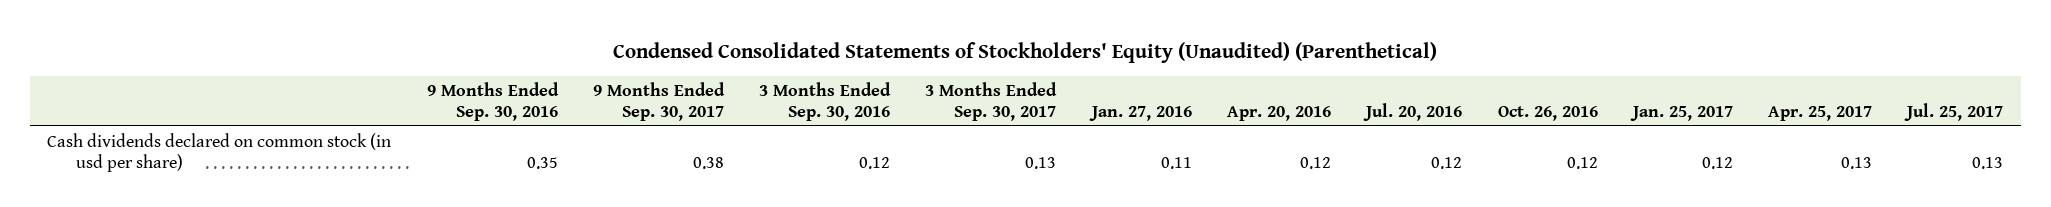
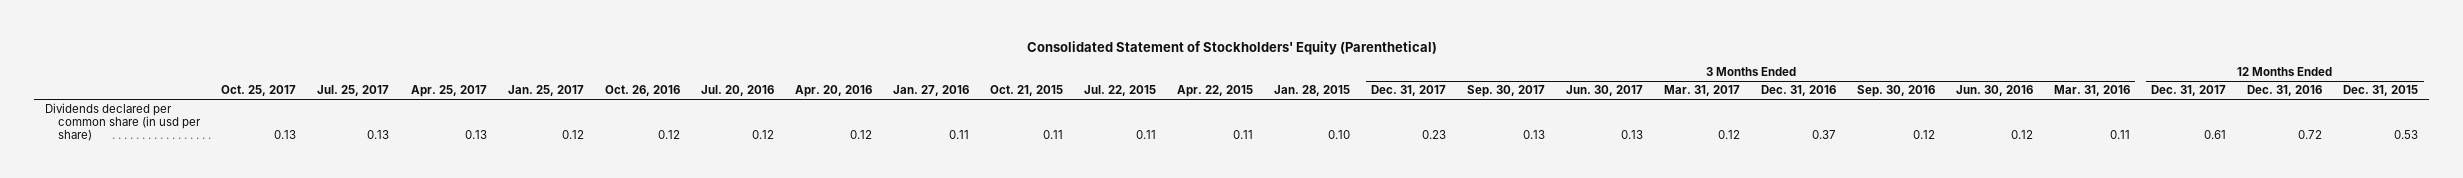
- Condensed Consolidated Statements of Stockholders' Equity (Unaudited) (Parenthetical)
+ Consolidated Statement of Stockholders' Equity (Parenthetical)
- | 9 Months Ended Sep. 30, 2016 | 9 Months Ended Sep. 30, 2017 | 3 Months Ended Sep. 30, 2016 | 3 Months Ended Sep. 30, 2017 | Jan. 27, 2016 | Apr. 20, 2016 | Jul. 20, 2016 | Oct. 26, 2016 | Jan. 25, 2017 | Apr. 25, 2017 | Jul. 25, 2017
+ | Oct. 25, 2017 | Jul. 25, 2017 | Apr. 25, 2017 | Jan. 25, 2017 | Oct. 26, 2016 | Jul. 20, 2016 | Apr. 20, 2016 | Jan. 27, 2016 | Oct. 21, 2015 | Jul. 22, 2015 | Apr. 22, 2015 | Jan. 28, 2015 | 3 Months Ended Dec. 31, 2017 | 3 Months Ended Sep. 30, 2017 | 3 Months Ended Jun. 30, 2017 | 3 Months Ended Mar. 31, 2017 | 3 Months Ended Dec. 31, 2016 | 3 Months Ended Sep. 30, 2016 | 3 Months Ended Jun. 30, 2016 | 3 Months Ended Mar. 31, 2016 | 12 Months Ended Dec. 31, 2017 | 12 Months Ended Dec. 31, 2016 | 12 Months Ended Dec. 31, 2015
- Cash dividends declared on common stock (in usd per share) | 0.35 | 0.38 | 0.12 | 0.13 | 0.11 | 0.12 | 0.12 | 0.12 | 0.12 | 0.13 | 0.13
+ Dividends declared per common share (in usd per share) | 0.13 | 0.13 | 0.13 | 0.12 | 0.12 | 0.12 | 0.12 | 0.11 | 0.11 | 0.11 | 0.11 | 0.10 | 0.23 | 0.13 | 0.13 | 0.12 | 0.37 | 0.12 | 0.12 | 0.11 | 0.61 | 0.72 | 0.53

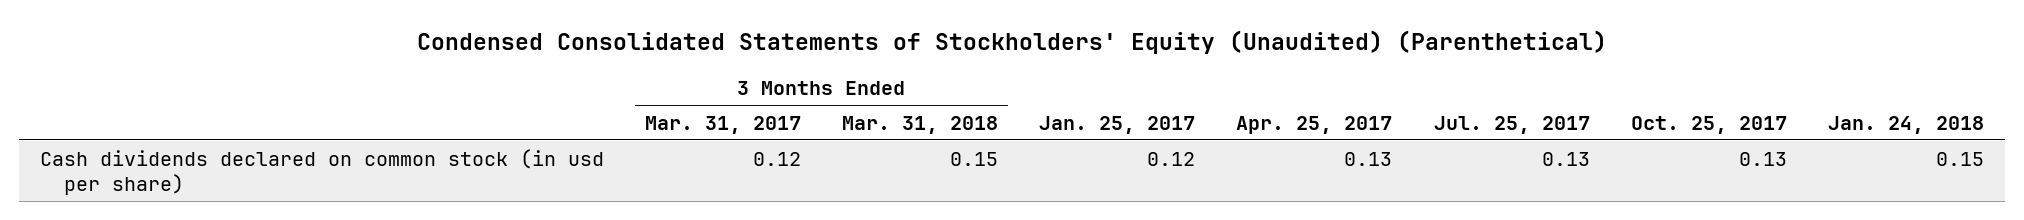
- Consolidated Statement of Stockholders' Equity (Parenthetical)
+ Condensed Consolidated Statements of Stockholders' Equity (Unaudited) (Parenthetical)
- | Oct. 25, 2017 | Jul. 25, 2017 | Apr. 25, 2017 | Jan. 25, 2017 | Oct. 26, 2016 | Jul. 20, 2016 | Apr. 20, 2016 | Jan. 27, 2016 | Oct. 21, 2015 | Jul. 22, 2015 | Apr. 22, 2015 | Jan. 28, 2015 | 3 Months Ended Dec. 31, 2017 | 3 Months Ended Sep. 30, 2017 | 3 Months Ended Jun. 30, 2017 | 3 Months Ended Mar. 31, 2017 | 3 Months Ended Dec. 31, 2016 | 3 Months Ended Sep. 30, 2016 | 3 Months Ended Jun. 30, 2016 | 3 Months Ended Mar. 31, 2016 | 12 Months Ended Dec. 31, 2017 | 12 Months Ended Dec. 31, 2016 | 12 Months Ended Dec. 31, 2015
+ | 3 Months Ended Mar. 31, 2017 | 3 Months Ended Mar. 31, 2018 | Jan. 25, 2017 | Apr. 25, 2017 | Jul. 25, 2017 | Oct. 25, 2017 | Jan. 24, 2018
- Dividends declared per common share (in usd per share) | 0.13 | 0.13 | 0.13 | 0.12 | 0.12 | 0.12 | 0.12 | 0.11 | 0.11 | 0.11 | 0.11 | 0.10 | 0.23 | 0.13 | 0.13 | 0.12 | 0.37 | 0.12 | 0.12 | 0.11 | 0.61 | 0.72 | 0.53
+ Cash dividends declared on common stock (in usd per share) | 0.12 | 0.15 | 0.12 | 0.13 | 0.13 | 0.13 | 0.15

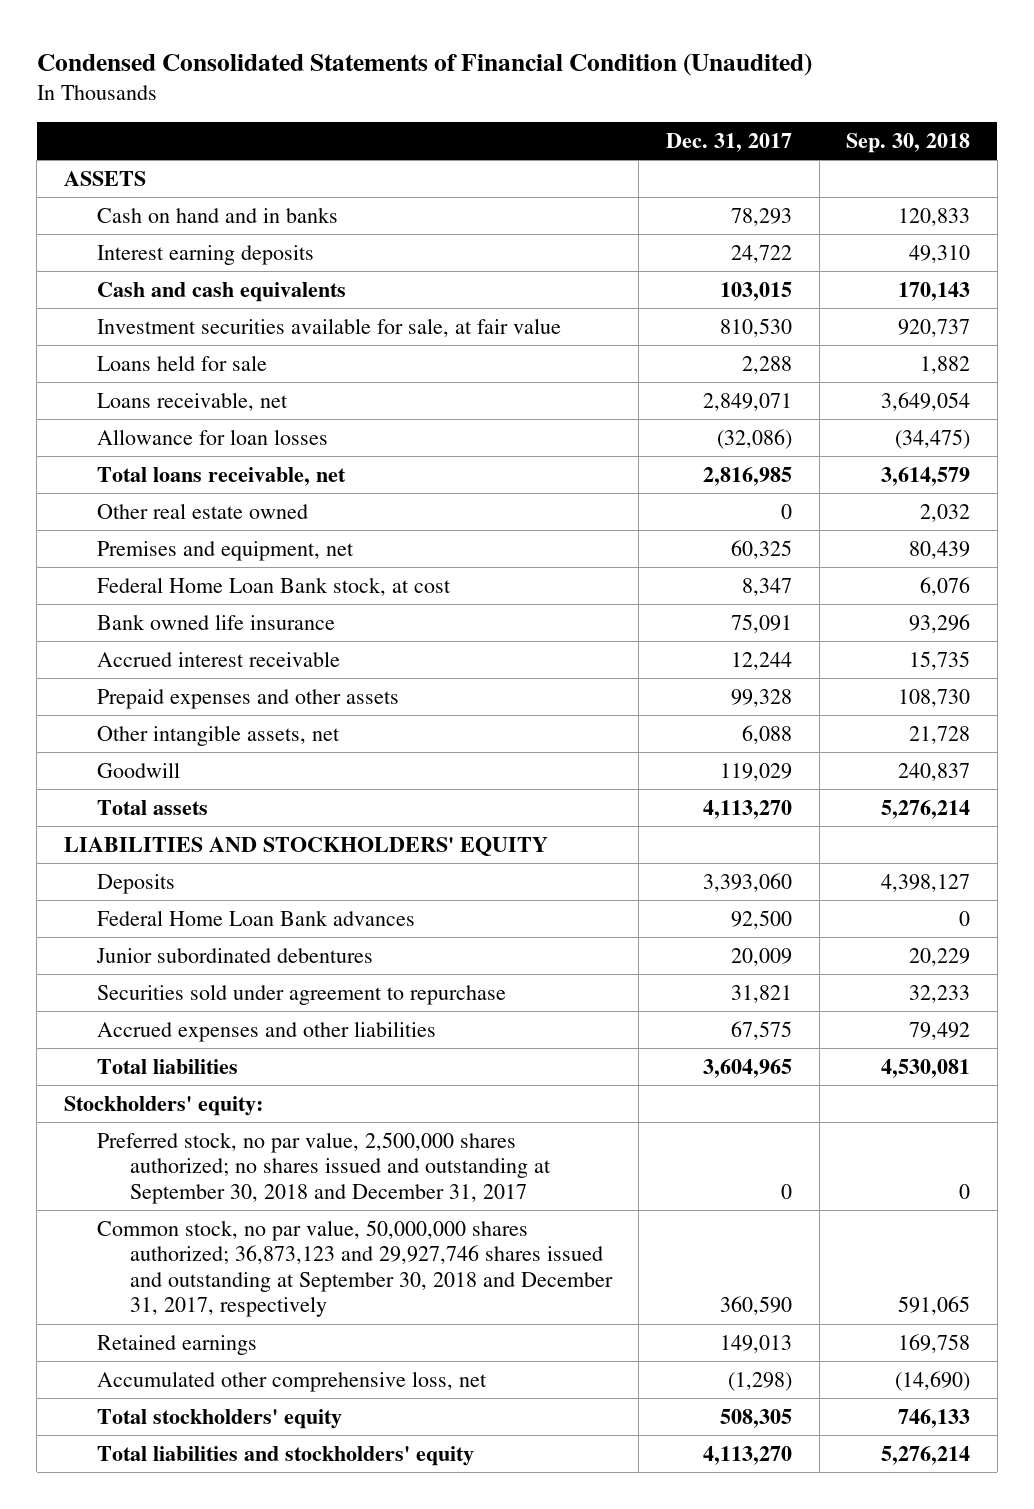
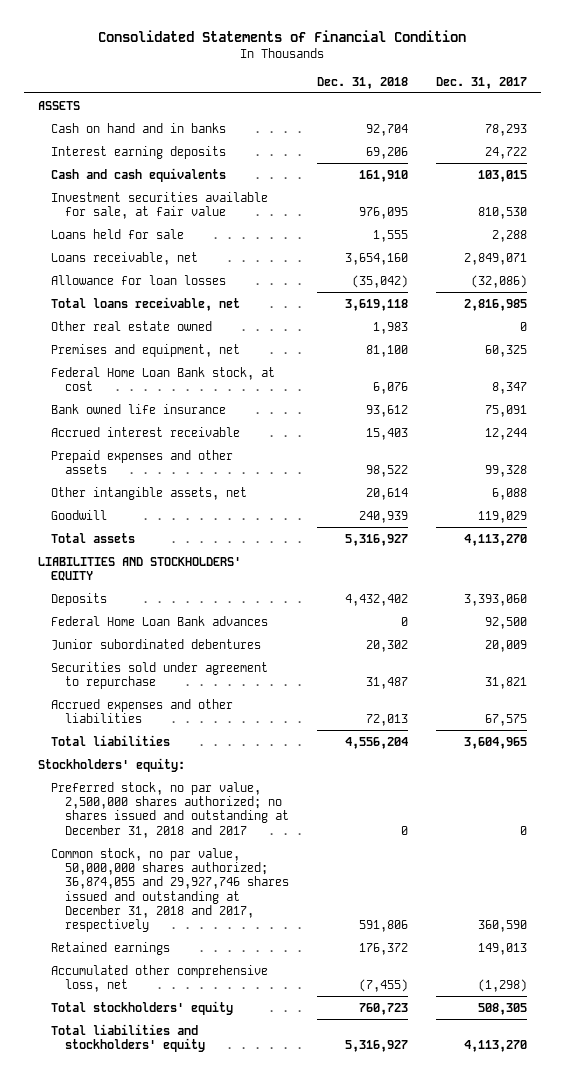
- Condensed Consolidated Statements of Financial Condition (Unaudited)
+ Consolidated Statements of Financial Condition
- | Dec. 31, 2017 | Sep. 30, 2018
+ | Dec. 31, 2018 | Dec. 31, 2017
- Preferred stock, no par value, 2,500,000 shares authorized; no shares issued and outstanding at September 30, 2018 and December 31, 2017 | 0 | 0
- Common stock, no par value, 50,000,000 shares authorized; 36,873,123 and 29,927,746 shares issued and outstanding at September 30, 2018 and December 31, 2017, respectively | 360,590 | 591,065
+ Preferred stock, no par value, 2,500,000 shares authorized; no shares issued and outstanding at December 31, 2018 and 2017 | 0 | 0
+ Common stock, no par value, 50,000,000 shares authorized; 36,874,055 and 29,927,746 shares issued and outstanding at December 31, 2018 and 2017, respectively | 591,806 | 360,590

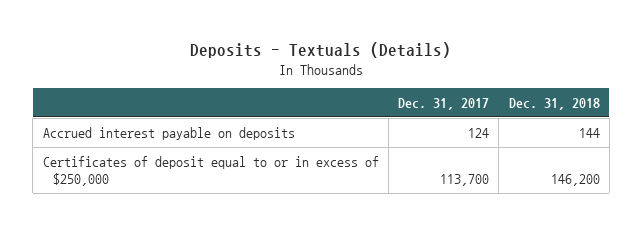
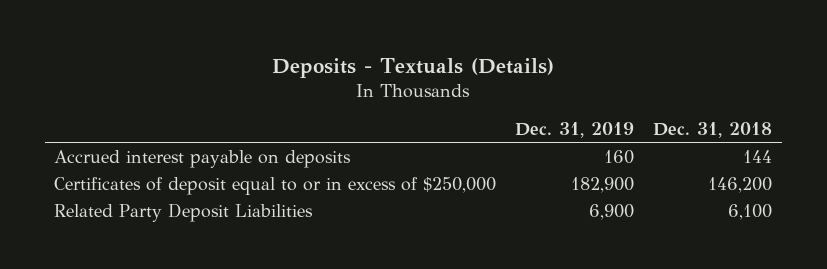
- | Dec. 31, 2017 | Dec. 31, 2018
+ | Dec. 31, 2019 | Dec. 31, 2018
+ Related Party Deposit Liabilities | 6,900 | 6,100

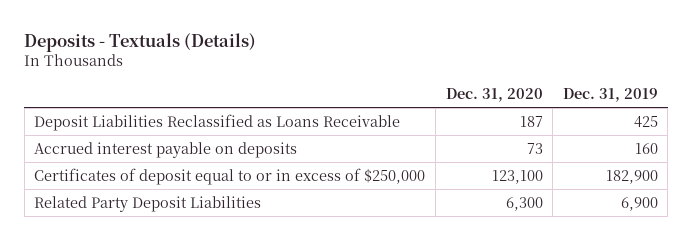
- | Dec. 31, 2019 | Dec. 31, 2018
+ | Dec. 31, 2020 | Dec. 31, 2019
+ Deposit Liabilities Reclassified as Loans Receivable | 187 | 425

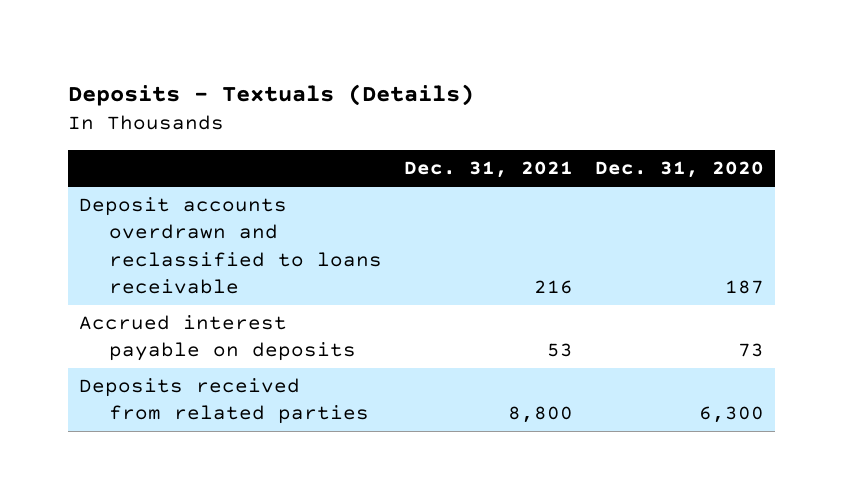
- | Dec. 31, 2020 | Dec. 31, 2019
+ | Dec. 31, 2021 | Dec. 31, 2020
- Deposit Liabilities Reclassified as Loans Receivable | 187 | 425
+ Deposit accounts overdrawn and reclassified to loans receivable | 216 | 187
- Certificates of deposit equal to or in excess of $250,000 | 123,100 | 182,900
- Related Party Deposit Liabilities | 6,300 | 6,900
+ Deposits received from related parties | 8,800 | 6,300

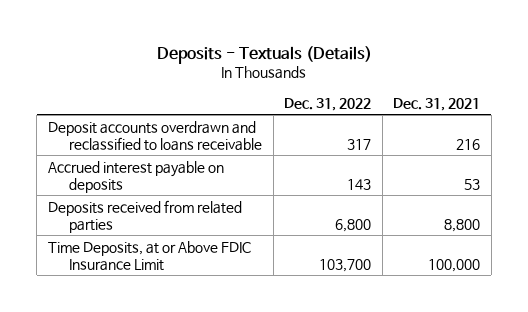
- | Dec. 31, 2021 | Dec. 31, 2020
+ | Dec. 31, 2022 | Dec. 31, 2021
+ Time Deposits, at or Above FDIC Insurance Limit | 103,700 | 100,000

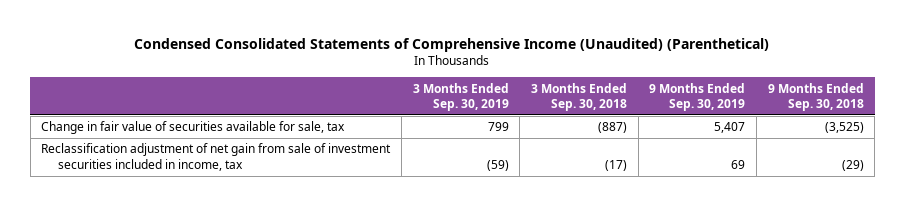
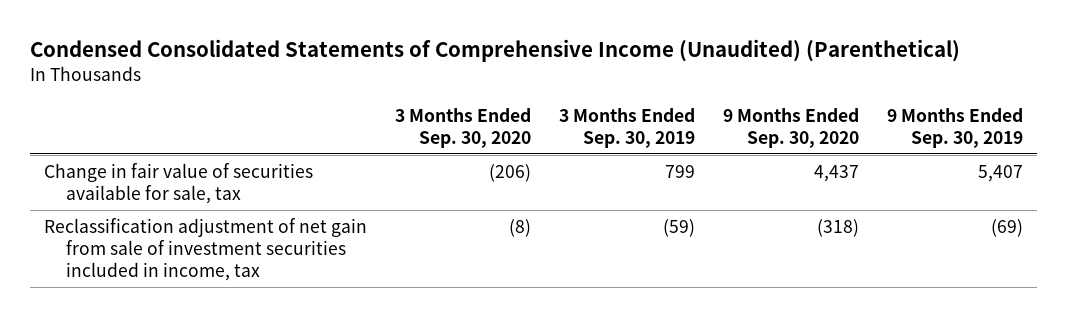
- | 3 Months Ended Sep. 30, 2019 | 3 Months Ended Sep. 30, 2018 | 9 Months Ended Sep. 30, 2019 | 9 Months Ended Sep. 30, 2018
+ | 3 Months Ended Sep. 30, 2020 | 3 Months Ended Sep. 30, 2019 | 9 Months Ended Sep. 30, 2020 | 9 Months Ended Sep. 30, 2019
- Reclassification adjustment of net gain from sale of investment securities included in income, tax | (59) | (17) | 69 | (29)
+ Reclassification adjustment of net gain from sale of investment securities included in income, tax | (8) | (59) | (318) | (69)

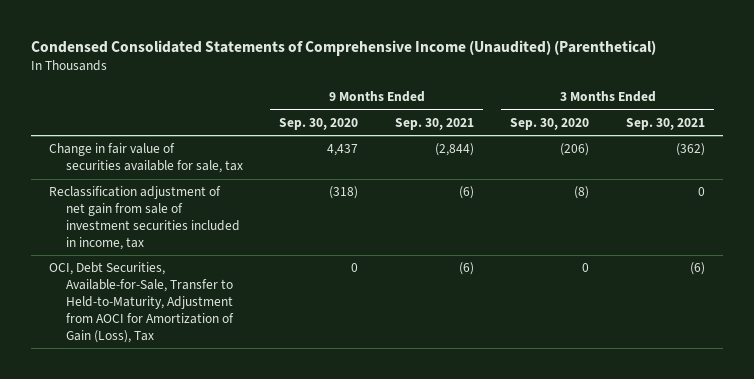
- | 3 Months Ended Sep. 30, 2020 | 3 Months Ended Sep. 30, 2019 | 9 Months Ended Sep. 30, 2020 | 9 Months Ended Sep. 30, 2019
+ | 9 Months Ended Sep. 30, 2020 | 9 Months Ended Sep. 30, 2021 | 3 Months Ended Sep. 30, 2020 | 3 Months Ended Sep. 30, 2021
+ OCI, Debt Securities, Available-for-Sale, Transfer to Held-to-Maturity, Adjustment from AOCI for Amortization of Gain (Loss), Tax | 0 | (6) | 0 | (6)

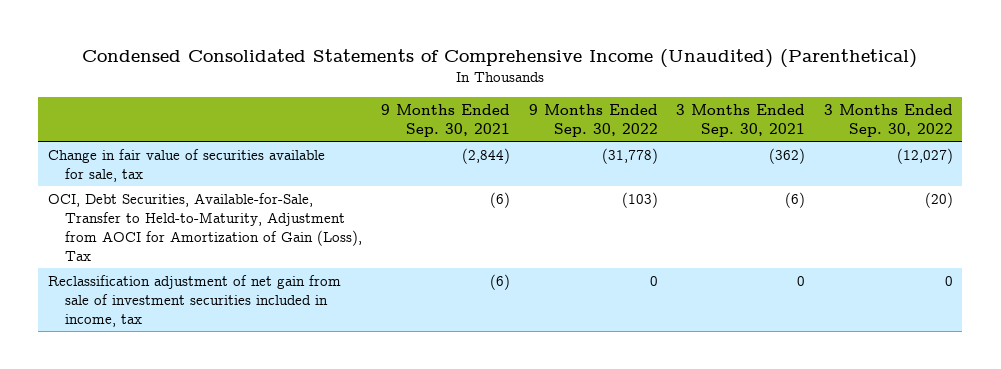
- | 9 Months Ended Sep. 30, 2020 | 9 Months Ended Sep. 30, 2021 | 3 Months Ended Sep. 30, 2020 | 3 Months Ended Sep. 30, 2021
+ | 9 Months Ended Sep. 30, 2021 | 9 Months Ended Sep. 30, 2022 | 3 Months Ended Sep. 30, 2021 | 3 Months Ended Sep. 30, 2022
moved down: Reclassification adjustment of net gain from sale of investment securities included in income, tax | (6) | 0 | 0 | 0

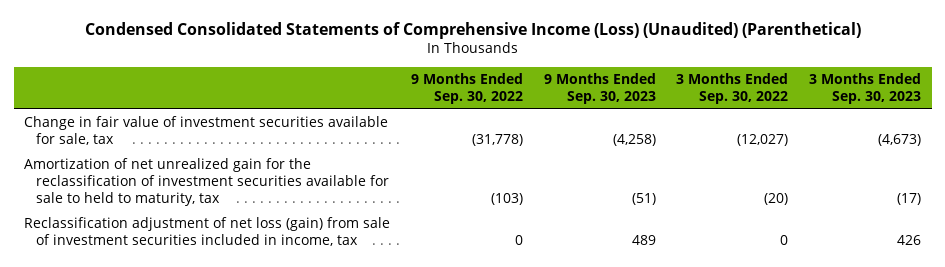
- Condensed Consolidated Statements of Comprehensive Income (Unaudited) (Parenthetical)
+ Condensed Consolidated Statements of Comprehensive Income (Loss) (Unaudited) (Parenthetical)
- | 9 Months Ended Sep. 30, 2021 | 9 Months Ended Sep. 30, 2022 | 3 Months Ended Sep. 30, 2021 | 3 Months Ended Sep. 30, 2022
+ | 9 Months Ended Sep. 30, 2022 | 9 Months Ended Sep. 30, 2023 | 3 Months Ended Sep. 30, 2022 | 3 Months Ended Sep. 30, 2023
- Change in fair value of securities available for sale, tax | (2,844) | (31,778) | (362) | (12,027)
- OCI, Debt Securities, Available-for-Sale, Transfer to Held-to-Maturity, Adjustment from AOCI for Amortization of Gain (Loss), Tax | (6) | (103) | (6) | (20)
- Reclassification adjustment of net gain from sale of investment securities included in income, tax | (6) | 0 | 0 | 0
+ Change in fair value of investment securities available for sale, tax | (31,778) | (4,258) | (12,027) | (4,673)
+ Amortization of net unrealized gain for the reclassification of investment securities available for sale to held to maturity, tax | (103) | (51) | (20) | (17)
+ Reclassification adjustment of net loss (gain) from sale of investment securities included in income, tax | 0 | 489 | 0 | 426

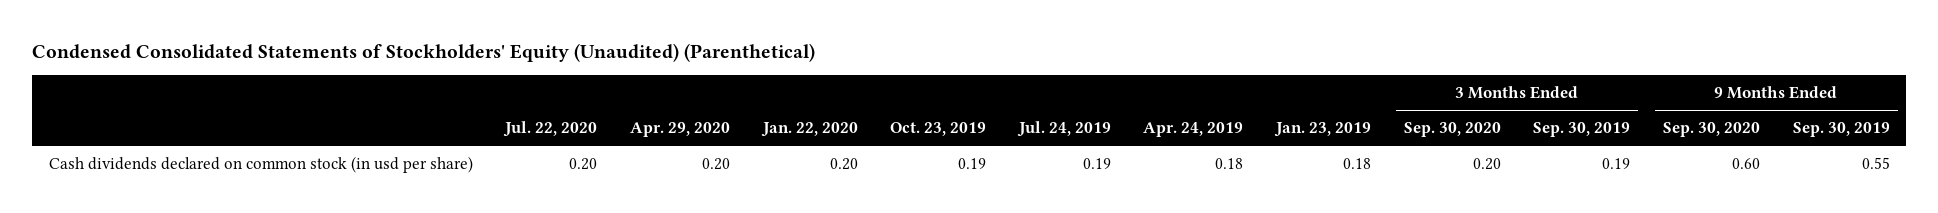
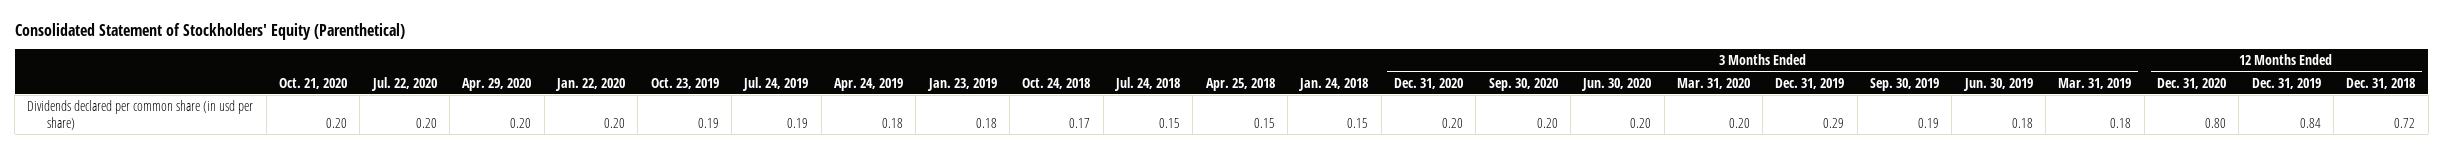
- Condensed Consolidated Statements of Stockholders' Equity (Unaudited) (Parenthetical)
+ Consolidated Statement of Stockholders' Equity (Parenthetical)
- | Jul. 22, 2020 | Apr. 29, 2020 | Jan. 22, 2020 | Oct. 23, 2019 | Jul. 24, 2019 | Apr. 24, 2019 | Jan. 23, 2019 | 3 Months Ended Sep. 30, 2020 | 3 Months Ended Sep. 30, 2019 | 9 Months Ended Sep. 30, 2020 | 9 Months Ended Sep. 30, 2019
+ | Oct. 21, 2020 | Jul. 22, 2020 | Apr. 29, 2020 | Jan. 22, 2020 | Oct. 23, 2019 | Jul. 24, 2019 | Apr. 24, 2019 | Jan. 23, 2019 | Oct. 24, 2018 | Jul. 24, 2018 | Apr. 25, 2018 | Jan. 24, 2018 | 3 Months Ended Dec. 31, 2020 | 3 Months Ended Sep. 30, 2020 | 3 Months Ended Jun. 30, 2020 | 3 Months Ended Mar. 31, 2020 | 3 Months Ended Dec. 31, 2019 | 3 Months Ended Sep. 30, 2019 | 3 Months Ended Jun. 30, 2019 | 3 Months Ended Mar. 31, 2019 | 12 Months Ended Dec. 31, 2020 | 12 Months Ended Dec. 31, 2019 | 12 Months Ended Dec. 31, 2018
- Cash dividends declared on common stock (in usd per share) | 0.20 | 0.20 | 0.20 | 0.19 | 0.19 | 0.18 | 0.18 | 0.20 | 0.19 | 0.60 | 0.55
+ Dividends declared per common share (in usd per share) | 0.20 | 0.20 | 0.20 | 0.20 | 0.19 | 0.19 | 0.18 | 0.18 | 0.17 | 0.15 | 0.15 | 0.15 | 0.20 | 0.20 | 0.20 | 0.20 | 0.29 | 0.19 | 0.18 | 0.18 | 0.80 | 0.84 | 0.72

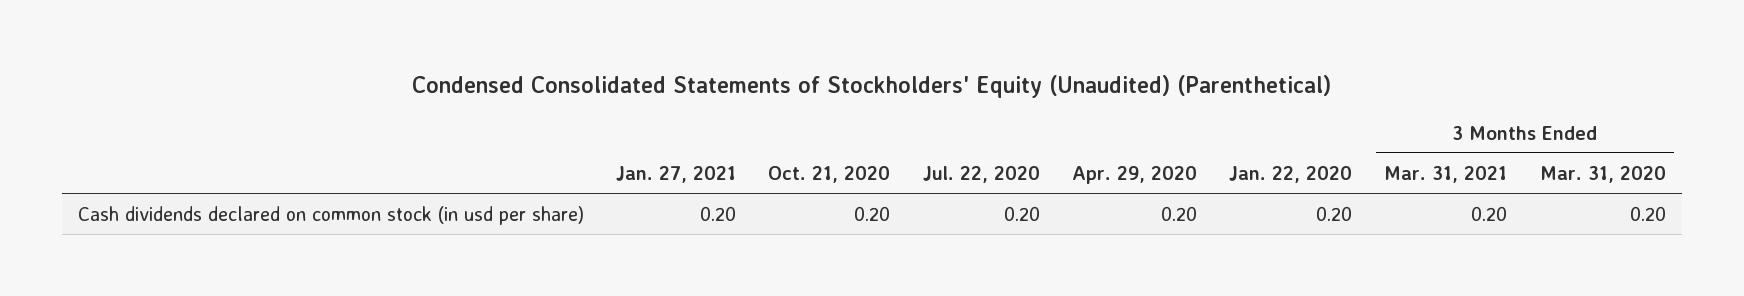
- Consolidated Statement of Stockholders' Equity (Parenthetical)
+ Condensed Consolidated Statements of Stockholders' Equity (Unaudited) (Parenthetical)
- | Oct. 21, 2020 | Jul. 22, 2020 | Apr. 29, 2020 | Jan. 22, 2020 | Oct. 23, 2019 | Jul. 24, 2019 | Apr. 24, 2019 | Jan. 23, 2019 | Oct. 24, 2018 | Jul. 24, 2018 | Apr. 25, 2018 | Jan. 24, 2018 | 3 Months Ended Dec. 31, 2020 | 3 Months Ended Sep. 30, 2020 | 3 Months Ended Jun. 30, 2020 | 3 Months Ended Mar. 31, 2020 | 3 Months Ended Dec. 31, 2019 | 3 Months Ended Sep. 30, 2019 | 3 Months Ended Jun. 30, 2019 | 3 Months Ended Mar. 31, 2019 | 12 Months Ended Dec. 31, 2020 | 12 Months Ended Dec. 31, 2019 | 12 Months Ended Dec. 31, 2018
+ | Jan. 27, 2021 | Oct. 21, 2020 | Jul. 22, 2020 | Apr. 29, 2020 | Jan. 22, 2020 | 3 Months Ended Mar. 31, 2021 | 3 Months Ended Mar. 31, 2020
- Dividends declared per common share (in usd per share) | 0.20 | 0.20 | 0.20 | 0.20 | 0.19 | 0.19 | 0.18 | 0.18 | 0.17 | 0.15 | 0.15 | 0.15 | 0.20 | 0.20 | 0.20 | 0.20 | 0.29 | 0.19 | 0.18 | 0.18 | 0.80 | 0.84 | 0.72
+ Cash dividends declared on common stock (in usd per share) | 0.20 | 0.20 | 0.20 | 0.20 | 0.20 | 0.20 | 0.20

